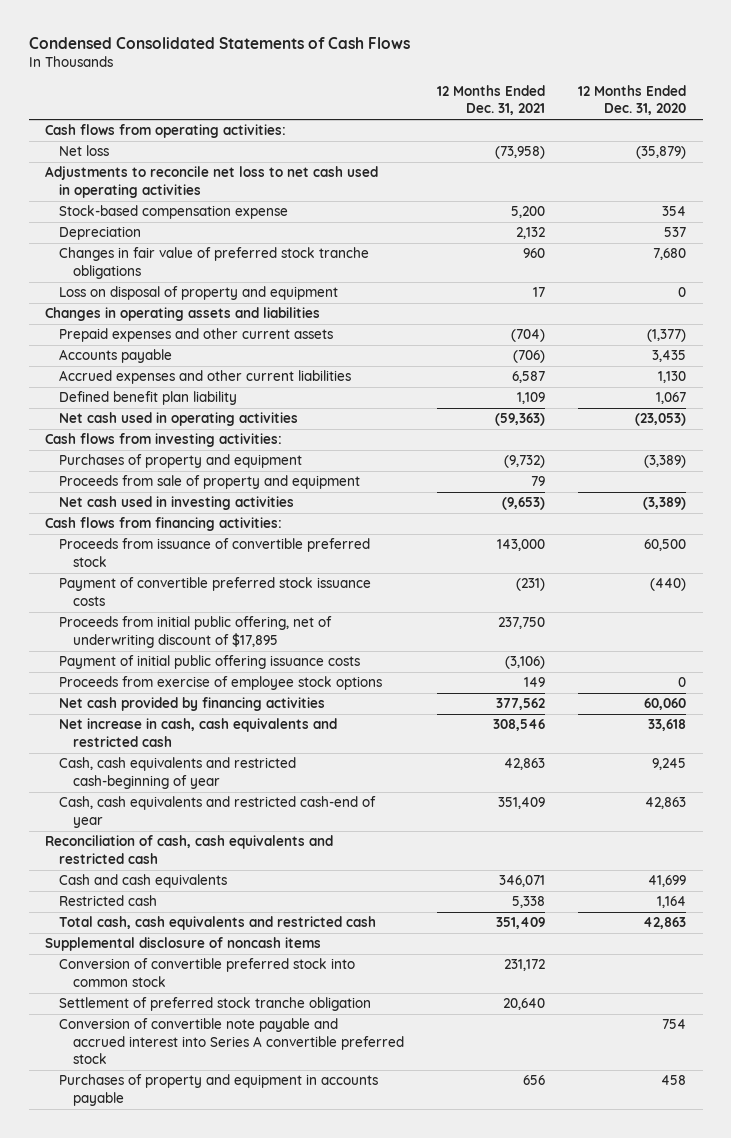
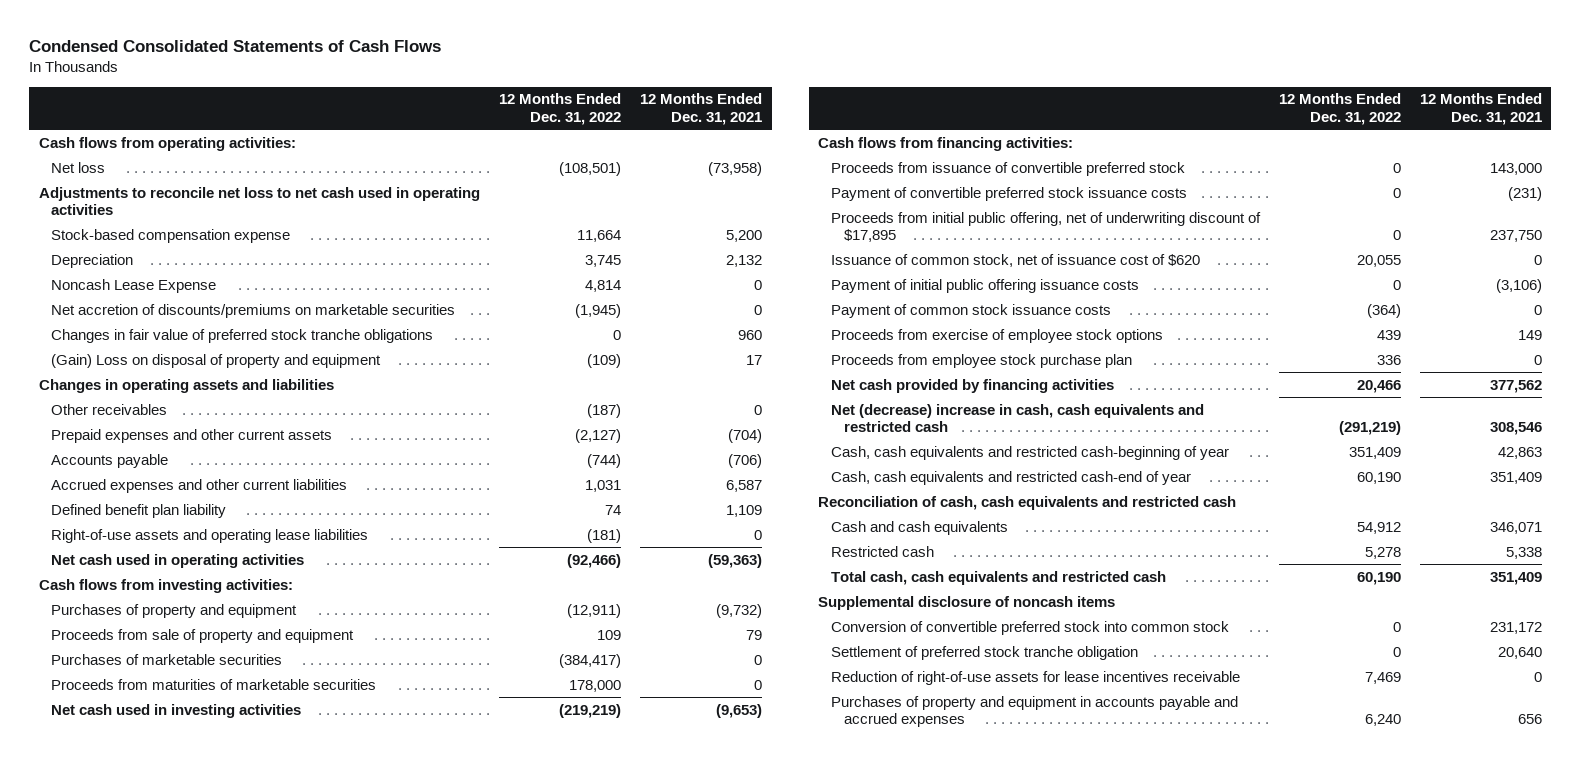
- | 12 Months Ended Dec. 31, 2021 | 12 Months Ended Dec. 31, 2020
+ | 12 Months Ended Dec. 31, 2022 | 12 Months Ended Dec. 31, 2021
+ Noncash Lease Expense | 4,814 | 0
+ Net accretion of discounts/premiums on marketable securities | (1,945) | 0
- Loss on disposal of property and equipment | 17 | 0
+ (Gain) Loss on disposal of property and equipment | (109) | 17
+ Other receivables | (187) | 0
+ Right-of-use assets and operating lease liabilities | (181) | 0
+ Purchases of marketable securities | (384,417) | 0
+ Proceeds from maturities of marketable securities | 178,000 | 0
+ Issuance of common stock, net of issuance cost of $620 | 20,055 | 0
+ Payment of common stock issuance costs | (364) | 0
+ Proceeds from employee stock purchase plan | 336 | 0
- Net increase in cash, cash equivalents and restricted cash | 308,546 | 33,618
+ Net (decrease) increase in cash, cash equivalents and restricted cash | (291,219) | 308,546
- Conversion of convertible note payable and accrued interest into Series A convertible preferred stock | | 754
- Purchases of property and equipment in accounts payable | 656 | 458
+ Reduction of right-of-use assets for lease incentives receivable | 7,469 | 0
+ Purchases of property and equipment in accounts payable and accrued expenses | 6,240 | 656

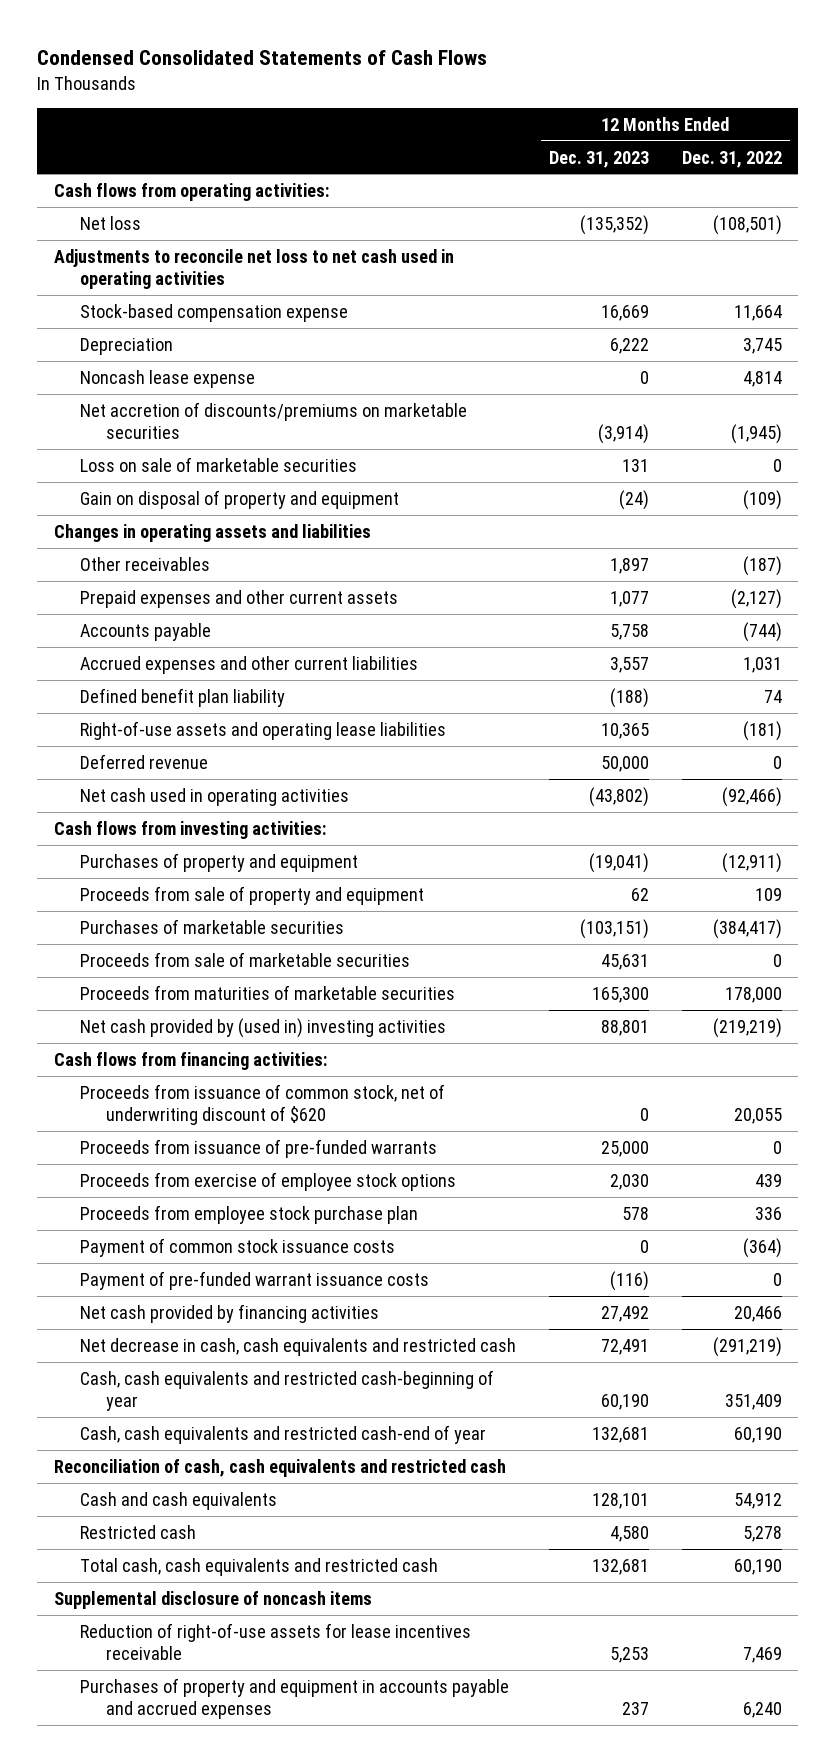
- | 12 Months Ended Dec. 31, 2022 | 12 Months Ended Dec. 31, 2021
+ | 12 Months Ended Dec. 31, 2023 | 12 Months Ended Dec. 31, 2022
- Noncash Lease Expense | 4,814 | 0
+ Noncash lease expense | 0 | 4,814
- Changes in fair value of preferred stock tranche obligations | 0 | 960
- (Gain) Loss on disposal of property and equipment | (109) | 17
+ Loss on sale of marketable securities | 131 | 0
+ Gain on disposal of property and equipment | (24) | (109)
+ Deferred revenue | 50,000 | 0
+ Proceeds from sale of marketable securities | 45,631 | 0
- Net cash used in investing activities | (219,219) | (9,653)
+ Net cash provided by (used in) investing activities | 88,801 | (219,219)
- Proceeds from issuance of convertible preferred stock | 0 | 143,000
- Payment of convertible preferred stock issuance costs | 0 | (231)
- Proceeds from initial public offering, net of underwriting discount of $17,895 | 0 | 237,750
- Issuance of common stock, net of issuance cost of $620 | 20,055 | 0
- Payment of initial public offering issuance costs | 0 | (3,106)
+ Proceeds from issuance of common stock, net of underwriting discount of $620 | 0 | 20,055
+ Proceeds from issuance of pre-funded warrants | 25,000 | 0
moved down: Payment of common stock issuance costs | 0 | (364)
+ Payment of pre-funded warrant issuance costs | (116) | 0
- Net (decrease) increase in cash, cash equivalents and restricted cash | (291,219) | 308,546
+ Net decrease in cash, cash equivalents and restricted cash | 72,491 | (291,219)
- Conversion of convertible preferred stock into common stock | 0 | 231,172
- Settlement of preferred stock tranche obligation | 0 | 20,640

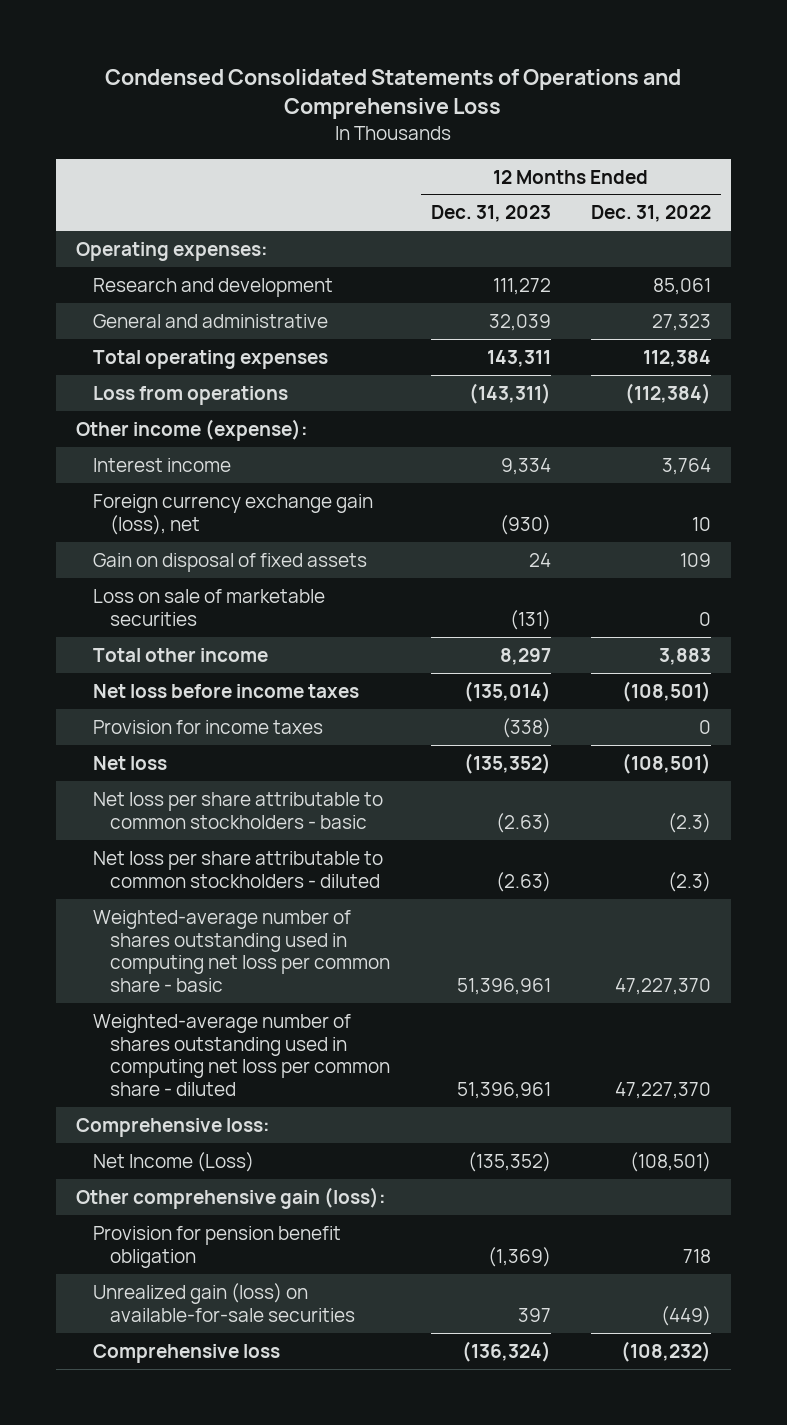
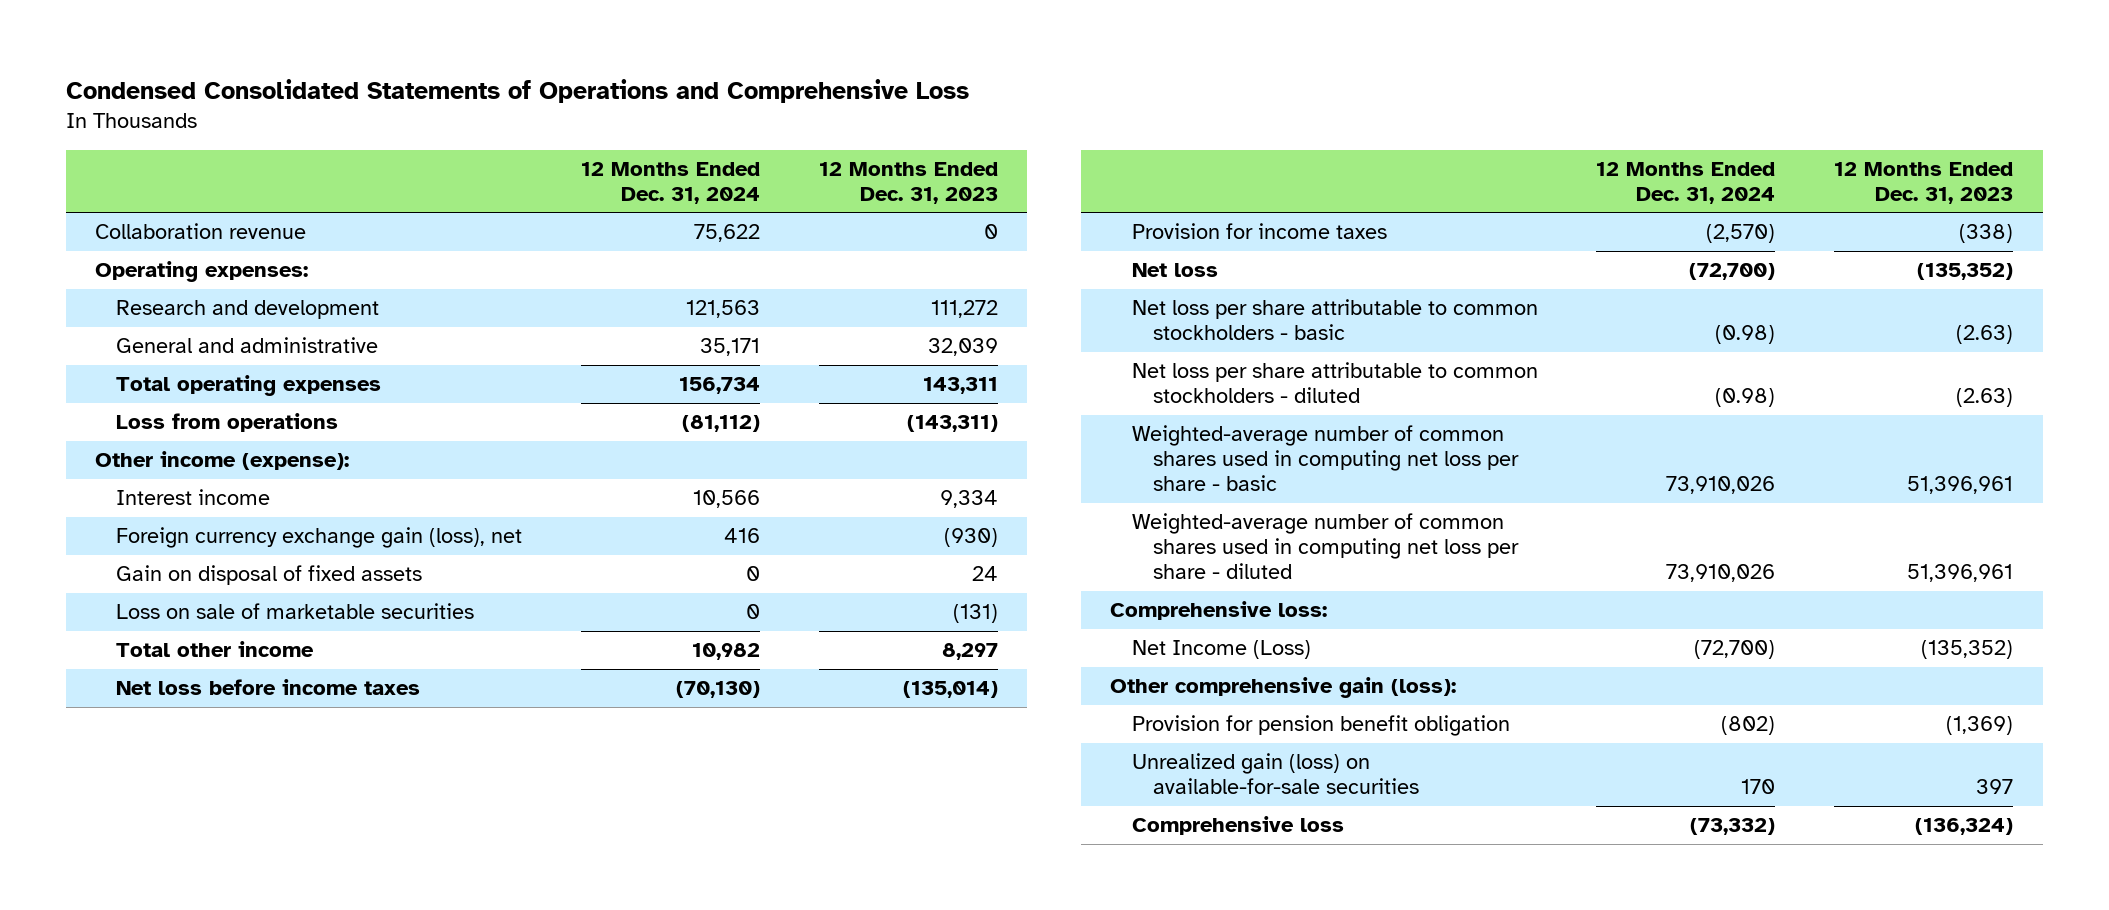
- | 12 Months Ended Dec. 31, 2023 | 12 Months Ended Dec. 31, 2022
+ | 12 Months Ended Dec. 31, 2024 | 12 Months Ended Dec. 31, 2023
+ Collaboration revenue | 75,622 | 0
- Weighted-average number of shares outstanding used in computing net loss per common share - basic | 51,396,961 | 47,227,370
- Weighted-average number of shares outstanding used in computing net loss per common share - diluted | 51,396,961 | 47,227,370
+ Weighted-average number of common shares used in computing net loss per share - basic | 73,910,026 | 51,396,961
+ Weighted-average number of common shares used in computing net loss per share - diluted | 73,910,026 | 51,396,961

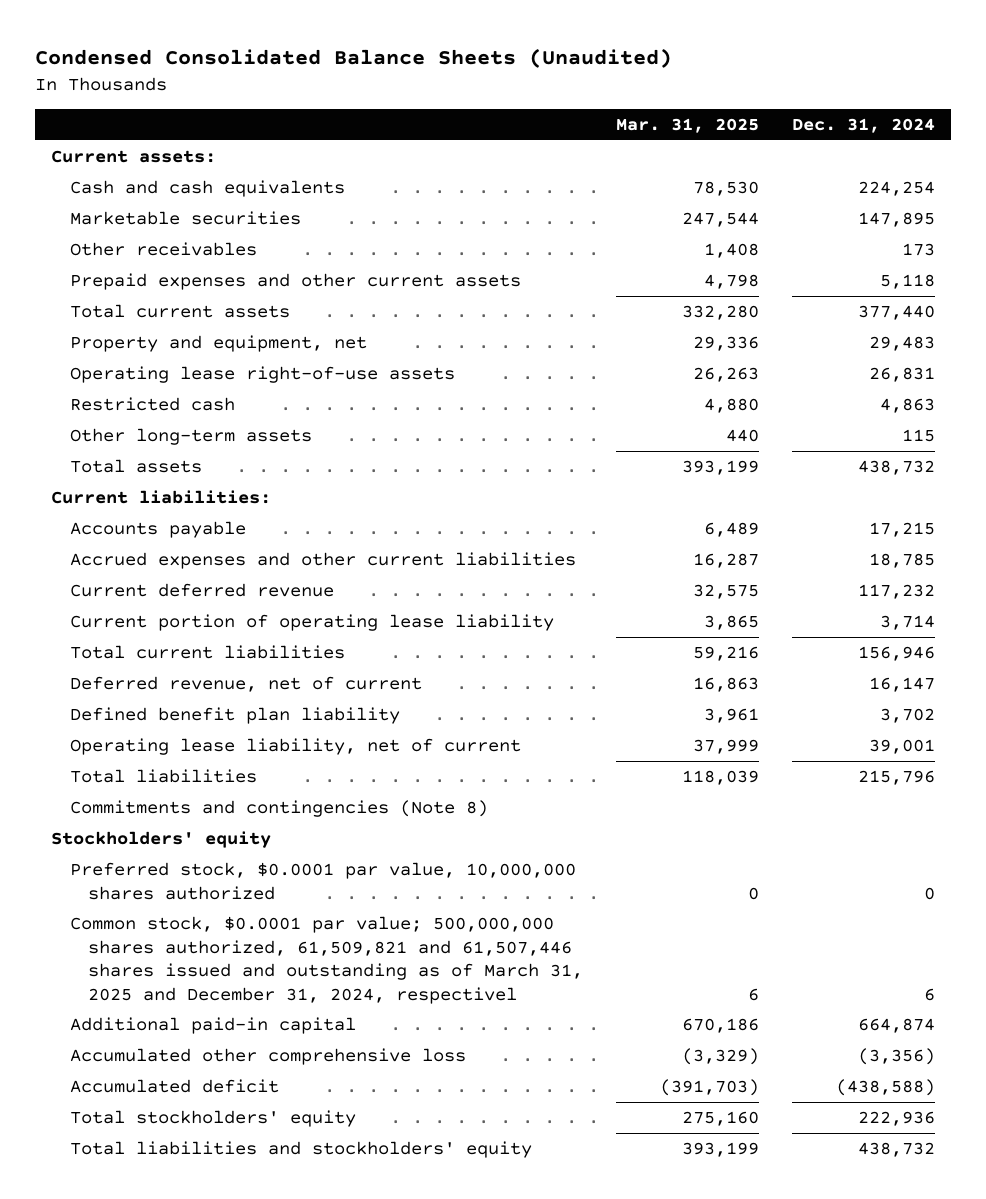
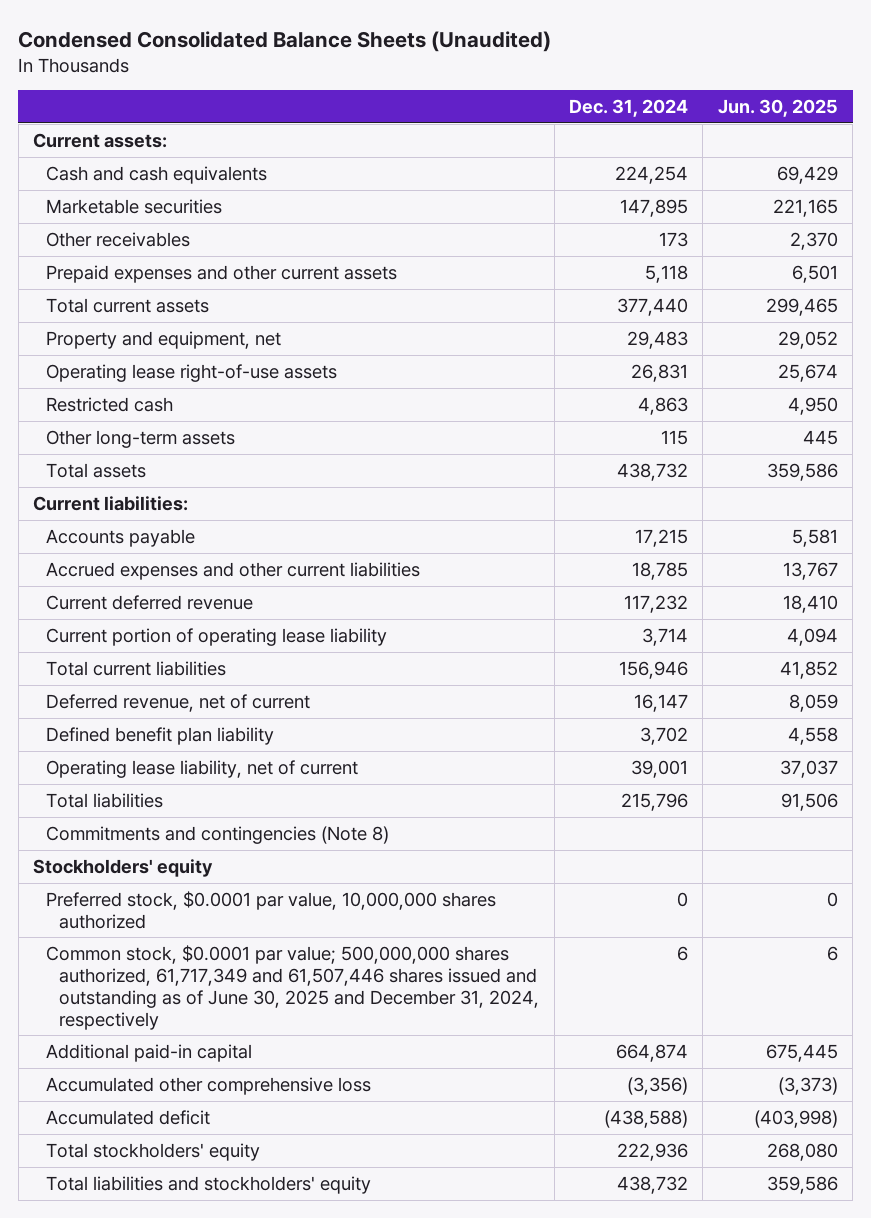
- | Mar. 31, 2025 | Dec. 31, 2024
+ | Dec. 31, 2024 | Jun. 30, 2025
- Common stock, $0.0001 par value; 500,000,000 shares authorized, 61,509,821 and 61,507,446 shares issued and outstanding as of March 31, 2025 and December 31, 2024, respectivel | 6 | 6
+ Common stock, $0.0001 par value; 500,000,000 shares authorized, 61,717,349 and 61,507,446 shares issued and outstanding as of June 30, 2025 and December 31, 2024, respectively | 6 | 6

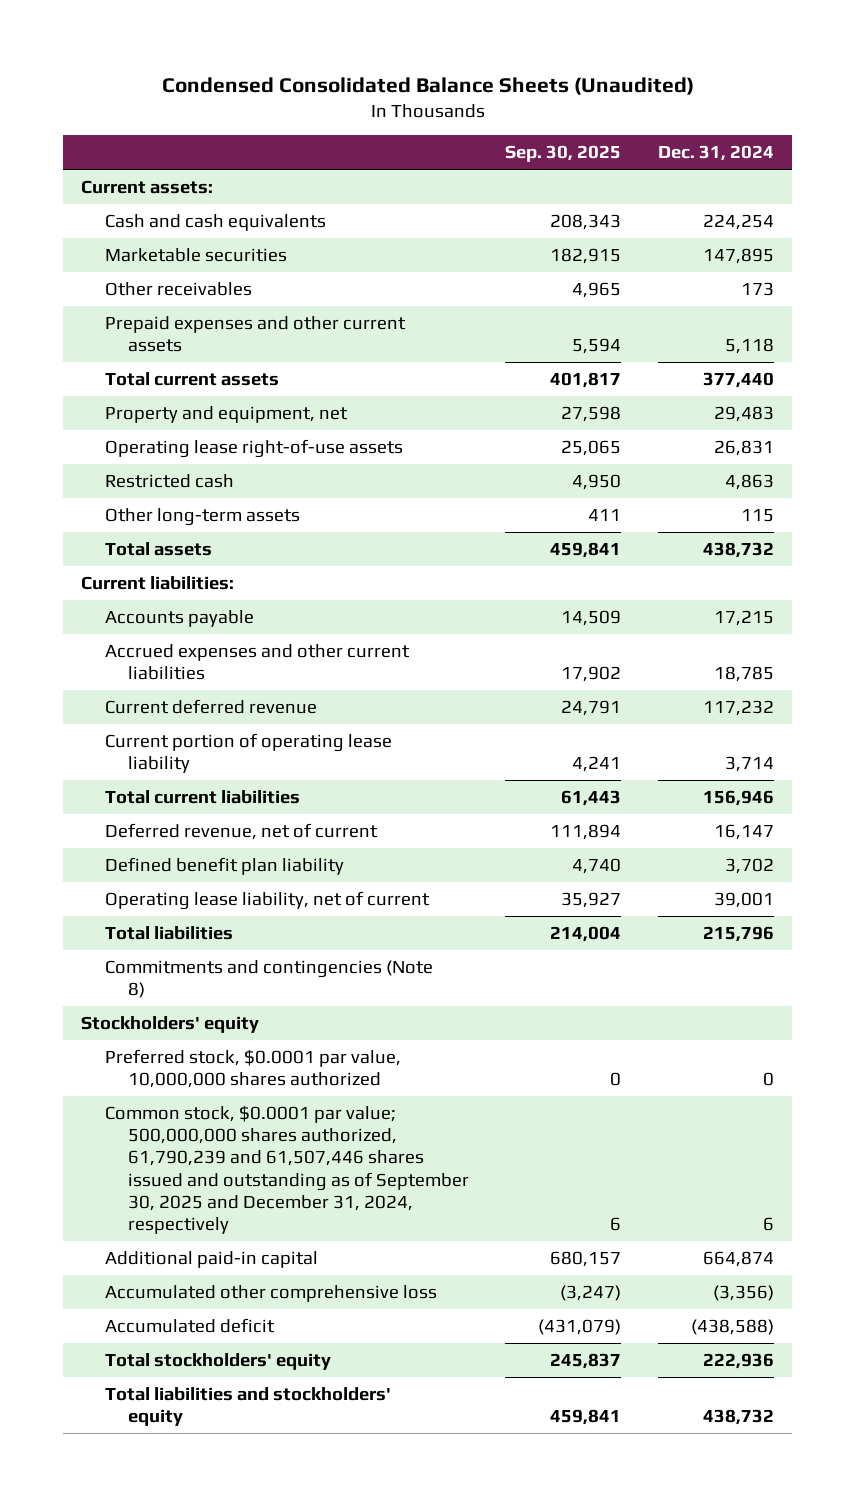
- | Dec. 31, 2024 | Jun. 30, 2025
+ | Sep. 30, 2025 | Dec. 31, 2024
- Common stock, $0.0001 par value; 500,000,000 shares authorized, 61,717,349 and 61,507,446 shares issued and outstanding as of June 30, 2025 and December 31, 2024, respectively | 6 | 6
+ Common stock, $0.0001 par value; 500,000,000 shares authorized, 61,790,239 and 61,507,446 shares issued and outstanding as of September 30, 2025 and December 31, 2024, respectively | 6 | 6

